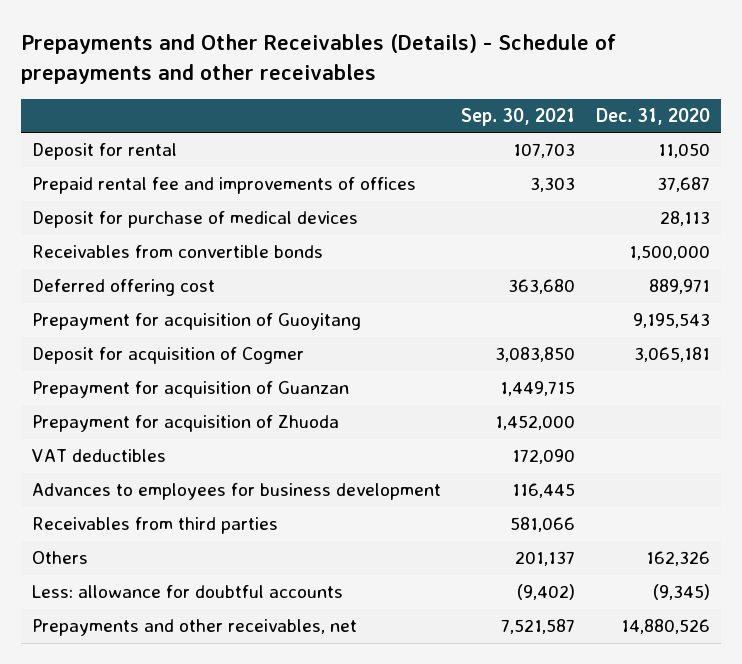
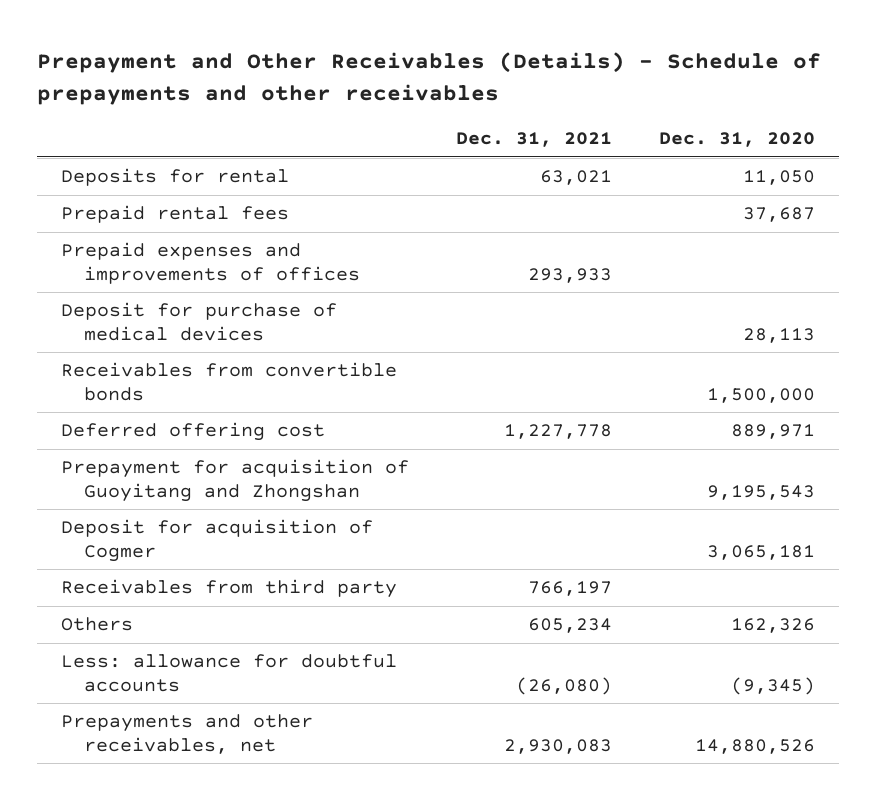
- Prepayments and Other Receivables (Details) - Schedule of prepayments and other receivables
+ Prepayment and Other Receivables (Details) - Schedule of prepayments and other receivables
- | Sep. 30, 2021 | Dec. 31, 2020
+ | Dec. 31, 2021 | Dec. 31, 2020
- Deposit for rental | 107,703 | 11,050
- Prepaid rental fee and improvements of offices | 3,303 | 37,687
+ Deposits for rental | 63,021 | 11,050
+ Prepaid rental fees | | 37,687
+ Prepaid expenses and improvements of offices | 293,933 |
- Prepayment for acquisition of Guoyitang | | 9,195,543
+ Prepayment for acquisition of Guoyitang and Zhongshan | | 9,195,543
- Prepayment for acquisition of Guanzan | 1,449,715 |
- Prepayment for acquisition of Zhuoda | 1,452,000 |
- VAT deductibles | 172,090 |
- Advances to employees for business development | 116,445 |
- Receivables from third parties | 581,066 |
+ Receivables from third party | 766,197 |

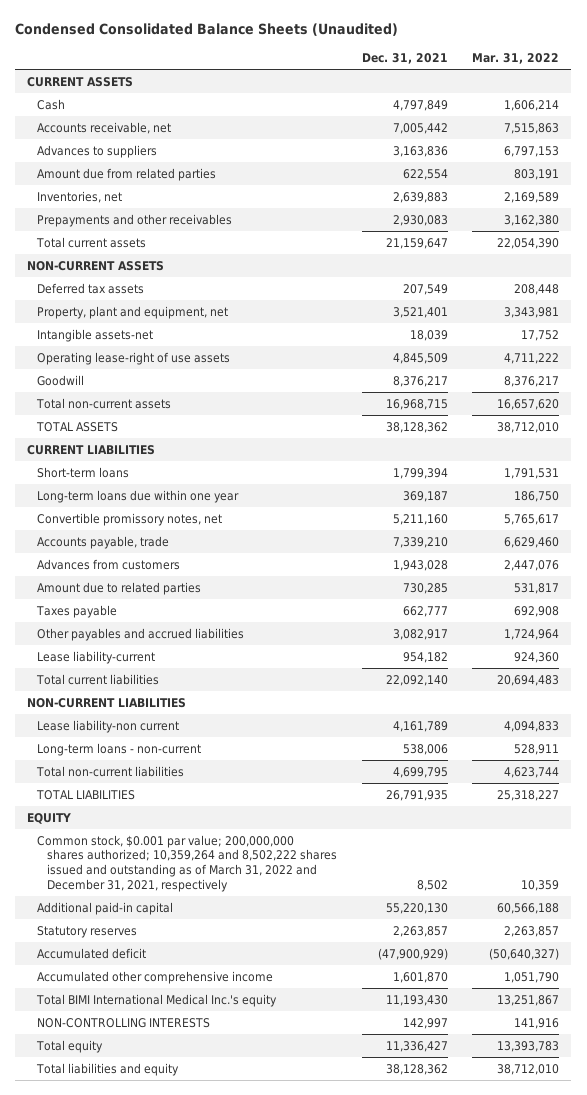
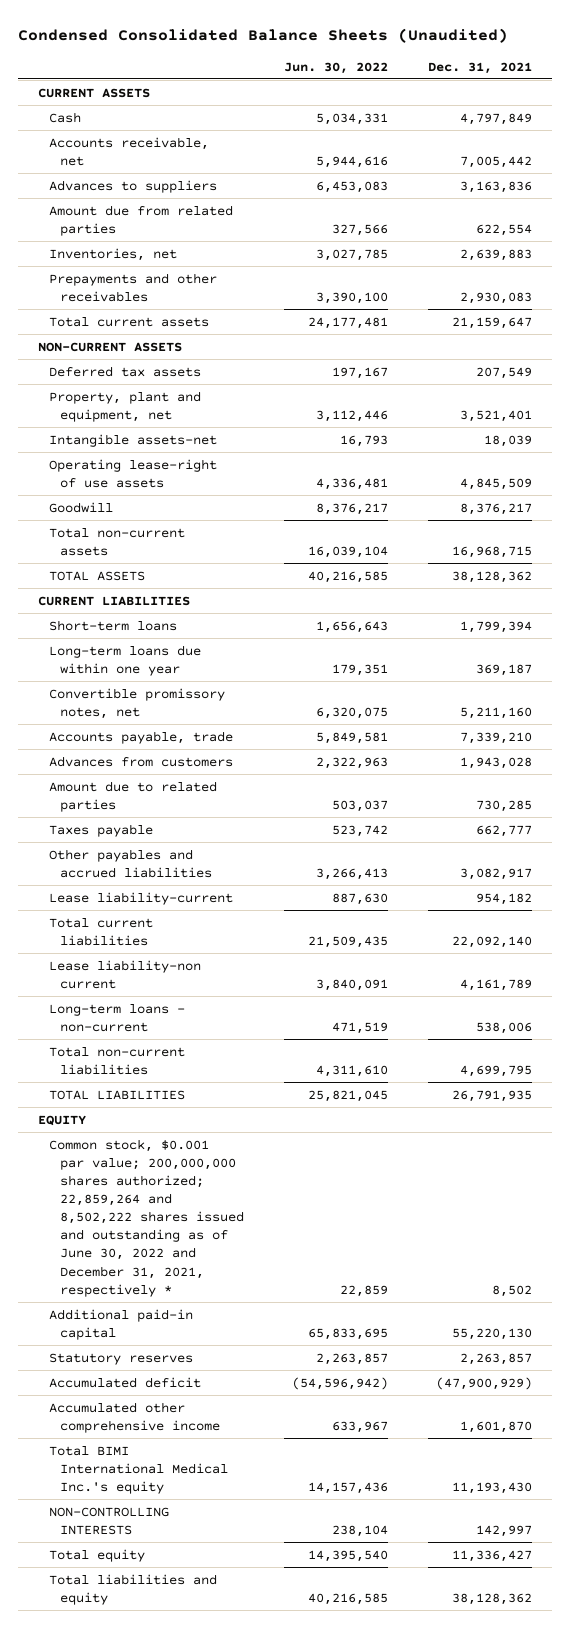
- | Dec. 31, 2021 | Mar. 31, 2022
+ | Jun. 30, 2022 | Dec. 31, 2021
- NON-CURRENT LIABILITIES
- Common stock, $0.001 par value; 200,000,000 shares authorized; 10,359,264 and 8,502,222 shares issued and outstanding as of March 31, 2022 and December 31, 2021, respectively | 8,502 | 10,359
+ Common stock, $0.001 par value; 200,000,000 shares authorized; 22,859,264 and 8,502,222 shares issued and outstanding as of June 30, 2022 and December 31, 2021, respectively * | 22,859 | 8,502

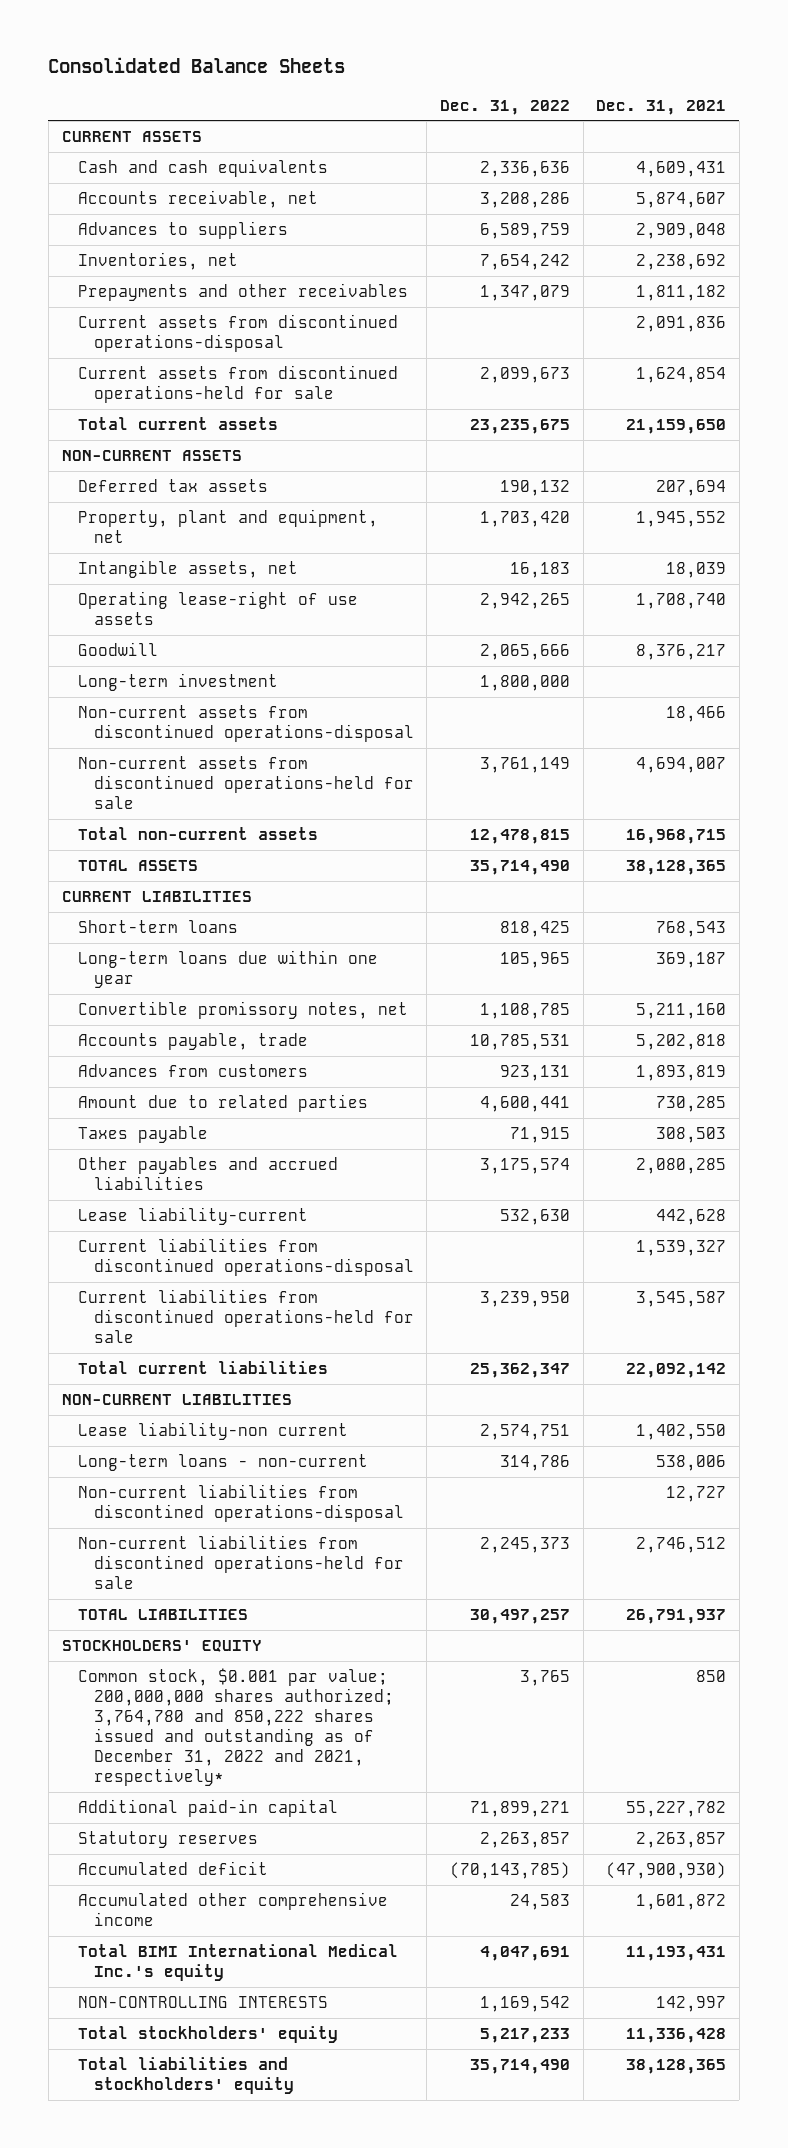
- Condensed Consolidated Balance Sheets (Unaudited)
+ Consolidated Balance Sheets
- | Jun. 30, 2022 | Dec. 31, 2021
+ | Dec. 31, 2022 | Dec. 31, 2021
- Cash | 5,034,331 | 4,797,849
- Accounts receivable, net | 5,944,616 | 7,005,442
- Advances to suppliers | 6,453,083 | 3,163,836
- Amount due from related parties | 327,566 | 622,554
- Inventories, net | 3,027,785 | 2,639,883
- Prepayments and other receivables | 3,390,100 | 2,930,083
- Total current assets | 24,177,481 | 21,159,647
+ Cash and cash equivalents | 2,336,636 | 4,609,431
+ Accounts receivable, net | 3,208,286 | 5,874,607
+ Advances to suppliers | 6,589,759 | 2,909,048
+ Inventories, net | 7,654,242 | 2,238,692
+ Prepayments and other receivables | 1,347,079 | 1,811,182
+ Current assets from discontinued operations-disposal | | 2,091,836
+ Current assets from discontinued operations-held for sale | 2,099,673 | 1,624,854
+ Total current assets | 23,235,675 | 21,159,650
- Deferred tax assets | 197,167 | 207,549
- Property, plant and equipment, net | 3,112,446 | 3,521,401
- Intangible assets-net | 16,793 | 18,039
- Operating lease-right of use assets | 4,336,481 | 4,845,509
+ Deferred tax assets | 190,132 | 207,694
+ Property, plant and equipment, net | 1,703,420 | 1,945,552
+ Intangible assets, net | 16,183 | 18,039
+ Operating lease-right of use assets | 2,942,265 | 1,708,740
+ Long-term investment | 1,800,000 |
+ Non-current assets from discontinued operations-disposal | | 18,466
+ Non-current assets from discontinued operations-held for sale | 3,761,149 | 4,694,007
- TOTAL ASSETS | 40,216,585 | 38,128,362
+ TOTAL ASSETS | 35,714,490 | 38,128,365
- Short-term loans | 1,656,643 | 1,799,394
+ Short-term loans | 818,425 | 768,543
- Accounts payable, trade | 5,849,581 | 7,339,210
- Advances from customers | 2,322,963 | 1,943,028
+ Accounts payable, trade | 10,785,531 | 5,202,818
+ Advances from customers | 923,131 | 1,893,819
- Taxes payable | 523,742 | 662,777
- Other payables and accrued liabilities | 3,266,413 | 3,082,917
- Lease liability-current | 887,630 | 954,182
- Total current liabilities | 21,509,435 | 22,092,140
- Lease liability-non current | 3,840,091 | 4,161,789
+ Taxes payable | 71,915 | 308,503
+ Other payables and accrued liabilities | 3,175,574 | 2,080,285
+ Lease liability-current | 532,630 | 442,628
+ Current liabilities from discontinued operations-disposal | | 1,539,327
+ Current liabilities from discontinued operations-held for sale | 3,239,950 | 3,545,587
+ Total current liabilities | 25,362,347 | 22,092,142
+ NON-CURRENT LIABILITIES
+ Lease liability-non current | 2,574,751 | 1,402,550
- Total non-current liabilities | 4,311,610 | 4,699,795
- TOTAL LIABILITIES | 25,821,045 | 26,791,935
- EQUITY
- Common stock, $0.001 par value; 200,000,000 shares authorized; 22,859,264 and 8,502,222 shares issued and outstanding as of June 30, 2022 and December 31, 2021, respectively * | 22,859 | 8,502
- Additional paid-in capital | 65,833,695 | 55,220,130
+ Non-current liabilities from discontined operations-disposal | | 12,727
+ Non-current liabilities from discontined operations-held for sale | 2,245,373 | 2,746,512
+ TOTAL LIABILITIES | 30,497,257 | 26,791,937
+ STOCKHOLDERS' EQUITY
+ Common stock, $0.001 par value; 200,000,000 shares authorized; 3,764,780 and 850,222 shares issued and outstanding as of December 31, 2022 and 2021, respectively* | 3,765 | 850
+ Additional paid-in capital | 71,899,271 | 55,227,782
- Accumulated deficit | (54,596,942) | (47,900,929)
- Accumulated other comprehensive income | 633,967 | 1,601,870
- Total BIMI International Medical Inc.'s equity | 14,157,436 | 11,193,430
+ Accumulated deficit | (70,143,785) | (47,900,930)
+ Accumulated other comprehensive income | 24,583 | 1,601,872
+ Total BIMI International Medical Inc.'s equity | 4,047,691 | 11,193,431
- Total equity | 14,395,540 | 11,336,427
- Total liabilities and equity | 40,216,585 | 38,128,362
+ Total stockholders' equity | 5,217,233 | 11,336,428
+ Total liabilities and stockholders' equity | 35,714,490 | 38,128,365

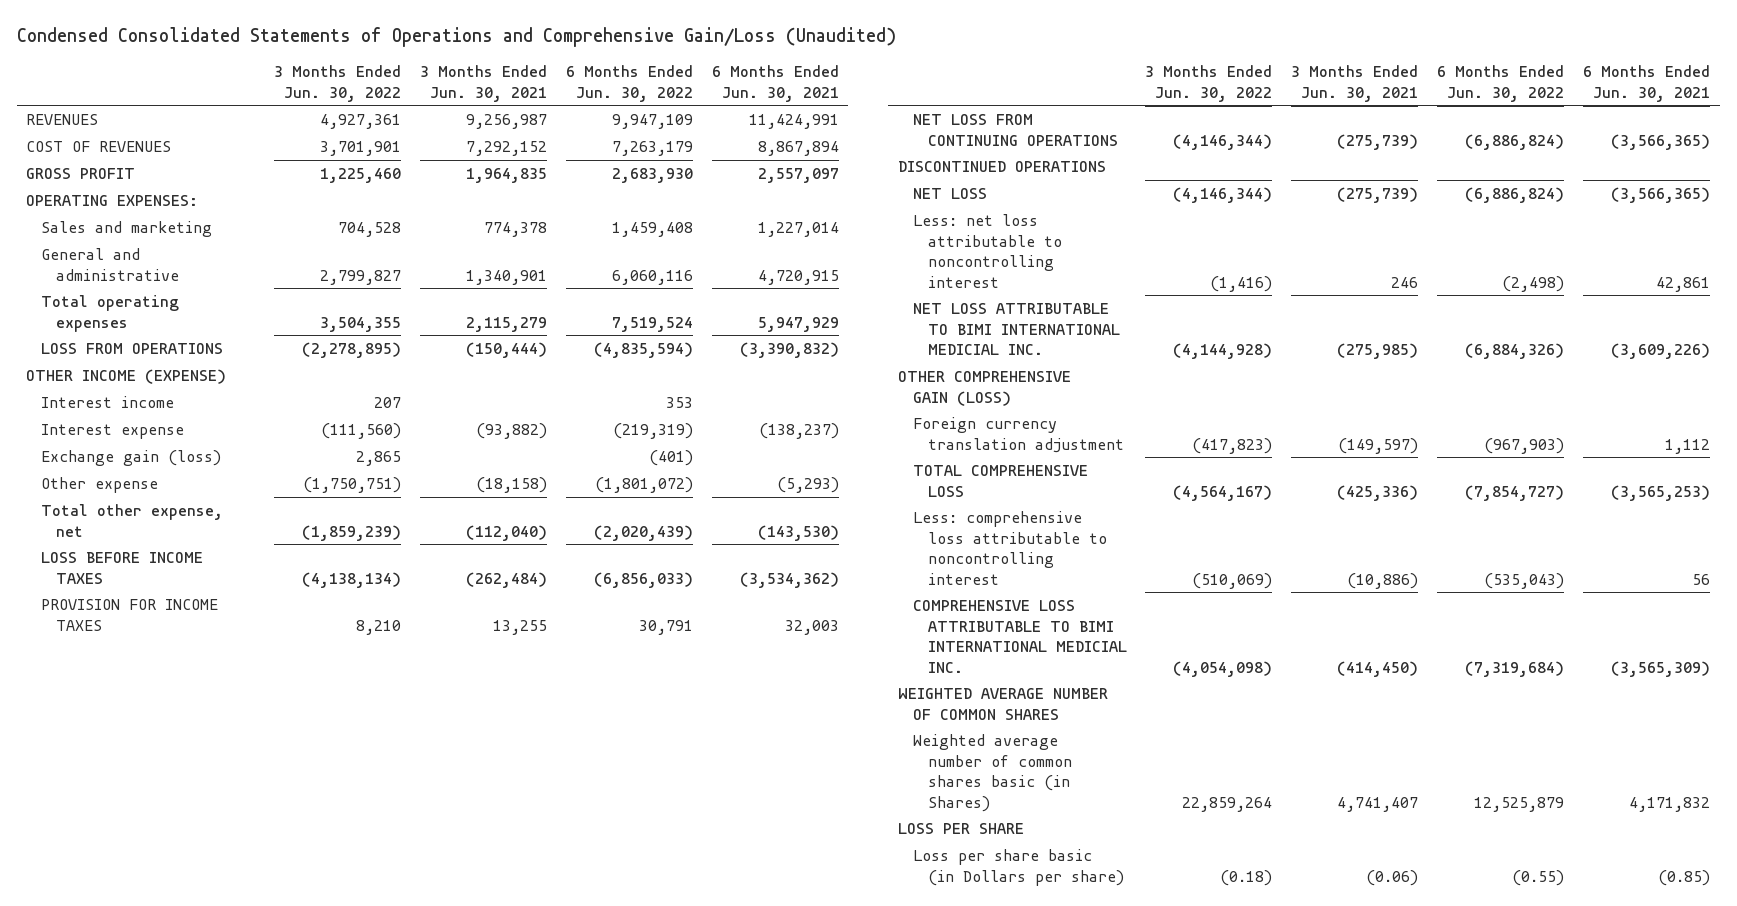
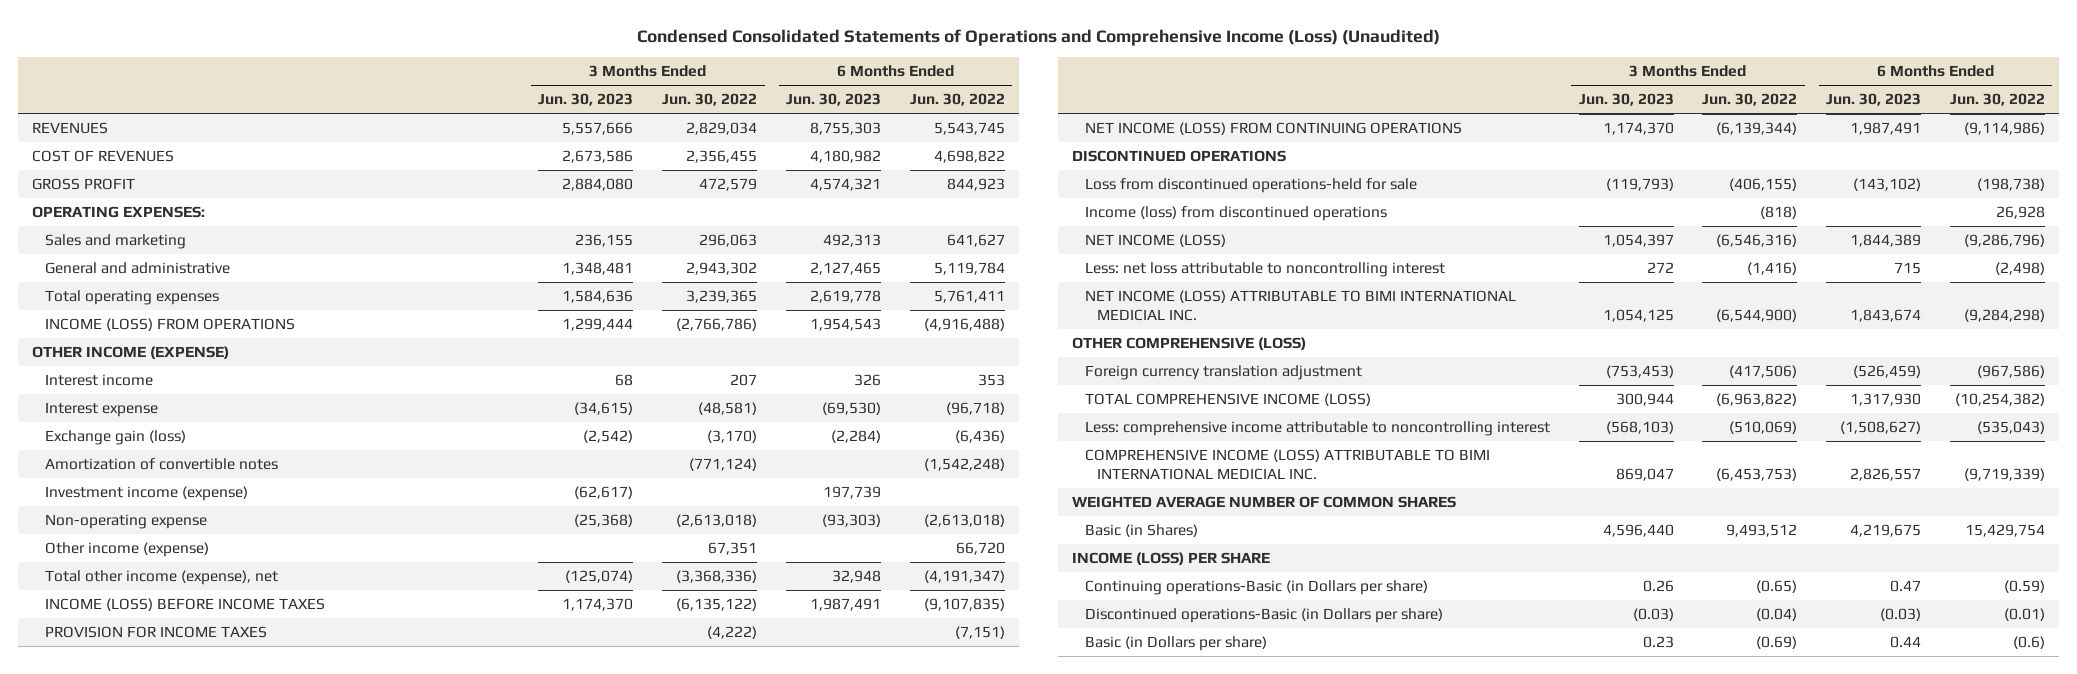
- Condensed Consolidated Statements of Operations and Comprehensive Gain/Loss (Unaudited)
+ Condensed Consolidated Statements of Operations and Comprehensive Income (Loss) (Unaudited)
- | 3 Months Ended Jun. 30, 2022 | 3 Months Ended Jun. 30, 2021 | 6 Months Ended Jun. 30, 2022 | 6 Months Ended Jun. 30, 2021
+ | 3 Months Ended Jun. 30, 2023 | 3 Months Ended Jun. 30, 2022 | 6 Months Ended Jun. 30, 2023 | 6 Months Ended Jun. 30, 2022
- REVENUES | 4,927,361 | 9,256,987 | 9,947,109 | 11,424,991
- COST OF REVENUES | 3,701,901 | 7,292,152 | 7,263,179 | 8,867,894
- GROSS PROFIT | 1,225,460 | 1,964,835 | 2,683,930 | 2,557,097
+ REVENUES | 5,557,666 | 2,829,034 | 8,755,303 | 5,543,745
+ COST OF REVENUES | 2,673,586 | 2,356,455 | 4,180,982 | 4,698,822
+ GROSS PROFIT | 2,884,080 | 472,579 | 4,574,321 | 844,923
- Sales and marketing | 704,528 | 774,378 | 1,459,408 | 1,227,014
- General and administrative | 2,799,827 | 1,340,901 | 6,060,116 | 4,720,915
- Total operating expenses | 3,504,355 | 2,115,279 | 7,519,524 | 5,947,929
- LOSS FROM OPERATIONS | (2,278,895) | (150,444) | (4,835,594) | (3,390,832)
+ Sales and marketing | 236,155 | 296,063 | 492,313 | 641,627
+ General and administrative | 1,348,481 | 2,943,302 | 2,127,465 | 5,119,784
+ Total operating expenses | 1,584,636 | 3,239,365 | 2,619,778 | 5,761,411
+ INCOME (LOSS) FROM OPERATIONS | 1,299,444 | (2,766,786) | 1,954,543 | (4,916,488)
- Interest expense | (111,560) | (93,882) | (219,319) | (138,237)
- Exchange gain (loss) | 2,865 | | (401) |
- Other expense | (1,750,751) | (18,158) | (1,801,072) | (5,293)
- Total other expense, net | (1,859,239) | (112,040) | (2,020,439) | (143,530)
- LOSS BEFORE INCOME TAXES | (4,138,134) | (262,484) | (6,856,033) | (3,534,362)
- PROVISION FOR INCOME TAXES | 8,210 | 13,255 | 30,791 | 32,003
- NET LOSS FROM CONTINUING OPERATIONS | (4,146,344) | (275,739) | (6,886,824) | (3,566,365)
+ Interest expense | (34,615) | (48,581) | (69,530) | (96,718)
+ Exchange gain (loss) | (2,542) | (3,170) | (2,284) | (6,436)
+ Amortization of convertible notes | | (771,124) | | (1,542,248)
+ Investment income (expense) | (62,617) | | 197,739 |
+ Non-operating expense | (25,368) | (2,613,018) | (93,303) | (2,613,018)
+ Other income (expense) | | 67,351 | | 66,720
+ Total other income (expense), net | (125,074) | (3,368,336) | 32,948 | (4,191,347)
+ INCOME (LOSS) BEFORE INCOME TAXES | 1,174,370 | (6,135,122) | 1,987,491 | (9,107,835)
+ PROVISION FOR INCOME TAXES | | (4,222) | | (7,151)
+ NET INCOME (LOSS) FROM CONTINUING OPERATIONS | 1,174,370 | (6,139,344) | 1,987,491 | (9,114,986)
- NET LOSS | (4,146,344) | (275,739) | (6,886,824) | (3,566,365)
+ Loss from discontinued operations-held for sale | (119,793) | (406,155) | (143,102) | (198,738)
+ Income (loss) from discontinued operations | | (818) | | 26,928
+ NET INCOME (LOSS) | 1,054,397 | (6,546,316) | 1,844,389 | (9,286,796)
- NET LOSS ATTRIBUTABLE TO BIMI INTERNATIONAL MEDICIAL INC. | (4,144,928) | (275,985) | (6,884,326) | (3,609,226)
- OTHER COMPREHENSIVE GAIN (LOSS)
- Foreign currency translation adjustment | (417,823) | (149,597) | (967,903) | 1,112
- TOTAL COMPREHENSIVE LOSS | (4,564,167) | (425,336) | (7,854,727) | (3,565,253)
- Less: comprehensive loss attributable to noncontrolling interest | (510,069) | (10,886) | (535,043) | 56
- COMPREHENSIVE LOSS ATTRIBUTABLE TO BIMI INTERNATIONAL MEDICIAL INC. | (4,054,098) | (414,450) | (7,319,684) | (3,565,309)
+ NET INCOME (LOSS) ATTRIBUTABLE TO BIMI INTERNATIONAL MEDICIAL INC. | 1,054,125 | (6,544,900) | 1,843,674 | (9,284,298)
+ OTHER COMPREHENSIVE (LOSS)
+ Foreign currency translation adjustment | (753,453) | (417,506) | (526,459) | (967,586)
+ TOTAL COMPREHENSIVE INCOME (LOSS) | 300,944 | (6,963,822) | 1,317,930 | (10,254,382)
+ Less: comprehensive income attributable to noncontrolling interest | (568,103) | (510,069) | (1,508,627) | (535,043)
+ COMPREHENSIVE INCOME (LOSS) ATTRIBUTABLE TO BIMI INTERNATIONAL MEDICIAL INC. | 869,047 | (6,453,753) | 2,826,557 | (9,719,339)
- Weighted average number of common shares basic (in Shares) | 22,859,264 | 4,741,407 | 12,525,879 | 4,171,832
- LOSS PER SHARE
- Loss per share basic (in Dollars per share) | (0.18) | (0.06) | (0.55) | (0.85)
+ Basic (in Shares) | 4,596,440 | 9,493,512 | 4,219,675 | 15,429,754
+ INCOME (LOSS) PER SHARE
+ Continuing operations-Basic (in Dollars per share) | 0.26 | (0.65) | 0.47 | (0.59)
+ Discontinued operations-Basic (in Dollars per share) | (0.03) | (0.04) | (0.03) | (0.01)
+ Basic (in Dollars per share) | 0.23 | (0.69) | 0.44 | (0.6)

